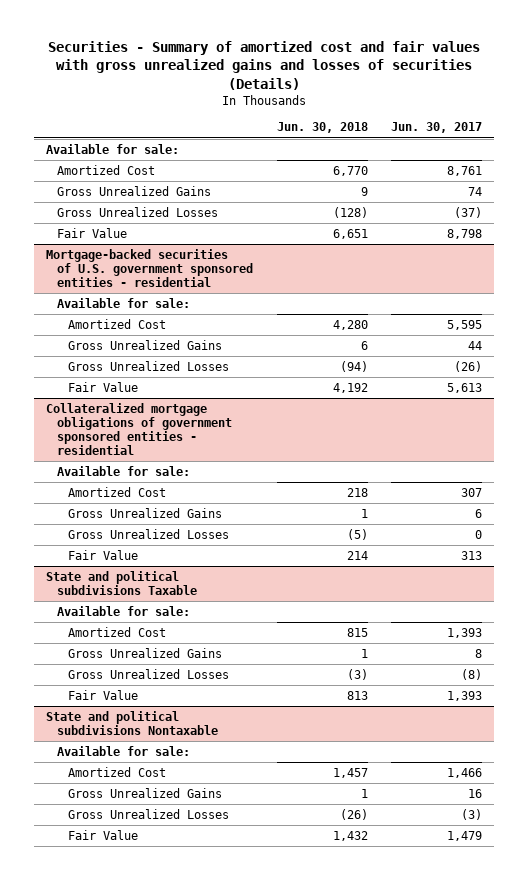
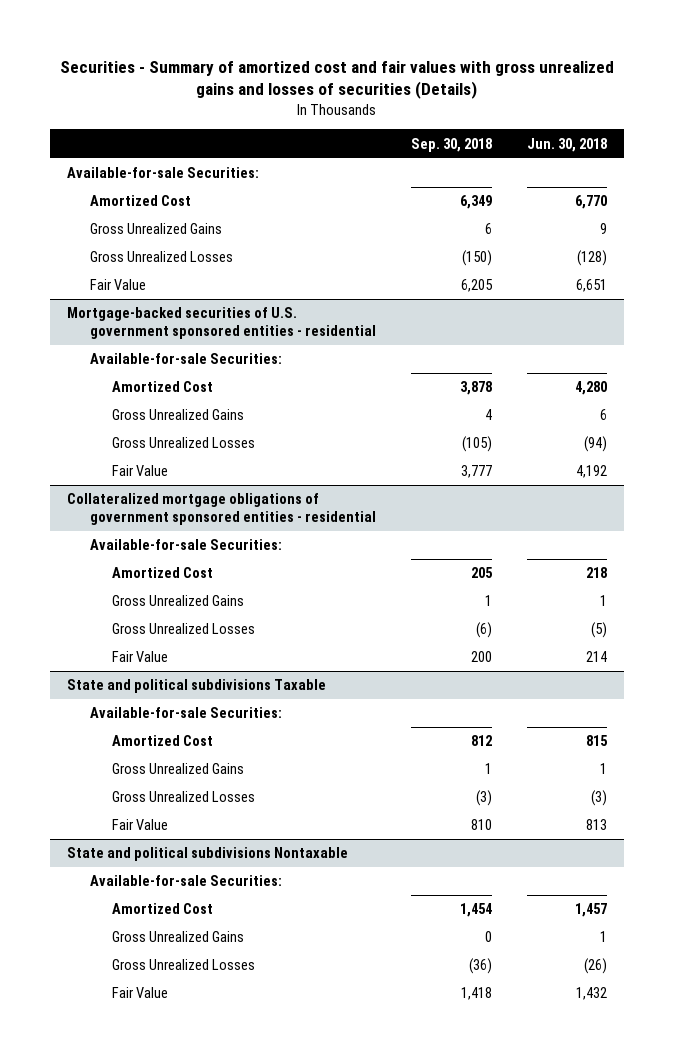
- | Jun. 30, 2018 | Jun. 30, 2017
+ | Sep. 30, 2018 | Jun. 30, 2018
- Available for sale:
+ Available-for-sale Securities:
@ Mortgage-backed securities of U.S. government sponsored entities - residential
- Available for sale:
+ Available-for-sale Securities:
@ Collateralized mortgage obligations of government sponsored entities - residential
- Available for sale:
+ Available-for-sale Securities:
@ State and political subdivisions Taxable
- Available for sale:
+ Available-for-sale Securities:
@ State and political subdivisions Nontaxable
- Available for sale:
+ Available-for-sale Securities:

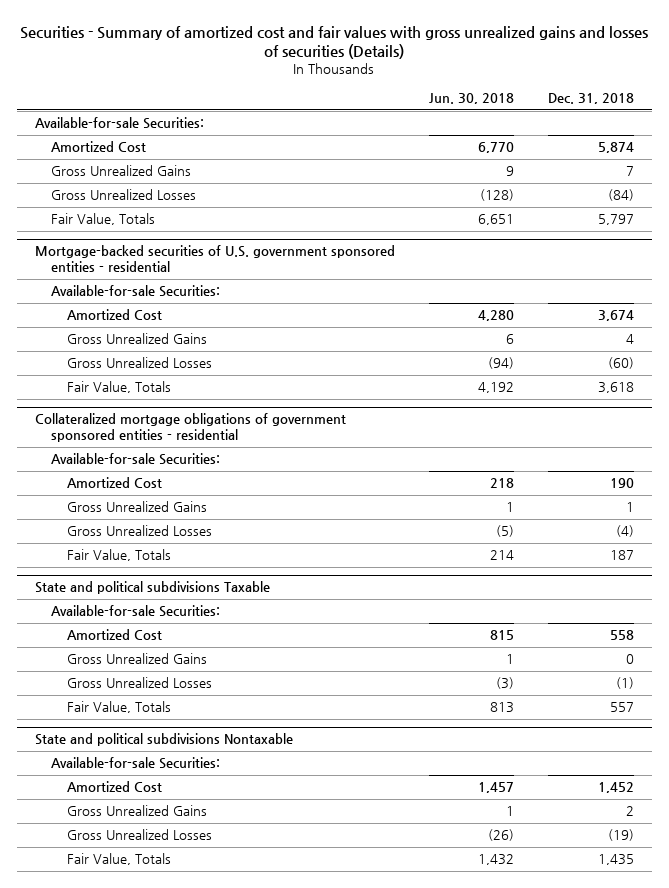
- | Sep. 30, 2018 | Jun. 30, 2018
+ | Jun. 30, 2018 | Dec. 31, 2018
- Fair Value | 6,205 | 6,651
+ Fair Value, Totals | 6,651 | 5,797
@ Mortgage-backed securities of U.S. government sponsored entities - residential
- Fair Value | 3,777 | 4,192
+ Fair Value, Totals | 4,192 | 3,618
@ Collateralized mortgage obligations of government sponsored entities - residential
- Fair Value | 200 | 214
+ Fair Value, Totals | 214 | 187
@ State and political subdivisions Taxable
- Fair Value | 810 | 813
+ Fair Value, Totals | 813 | 557
@ State and political subdivisions Nontaxable
- Fair Value | 1,418 | 1,432
+ Fair Value, Totals | 1,432 | 1,435

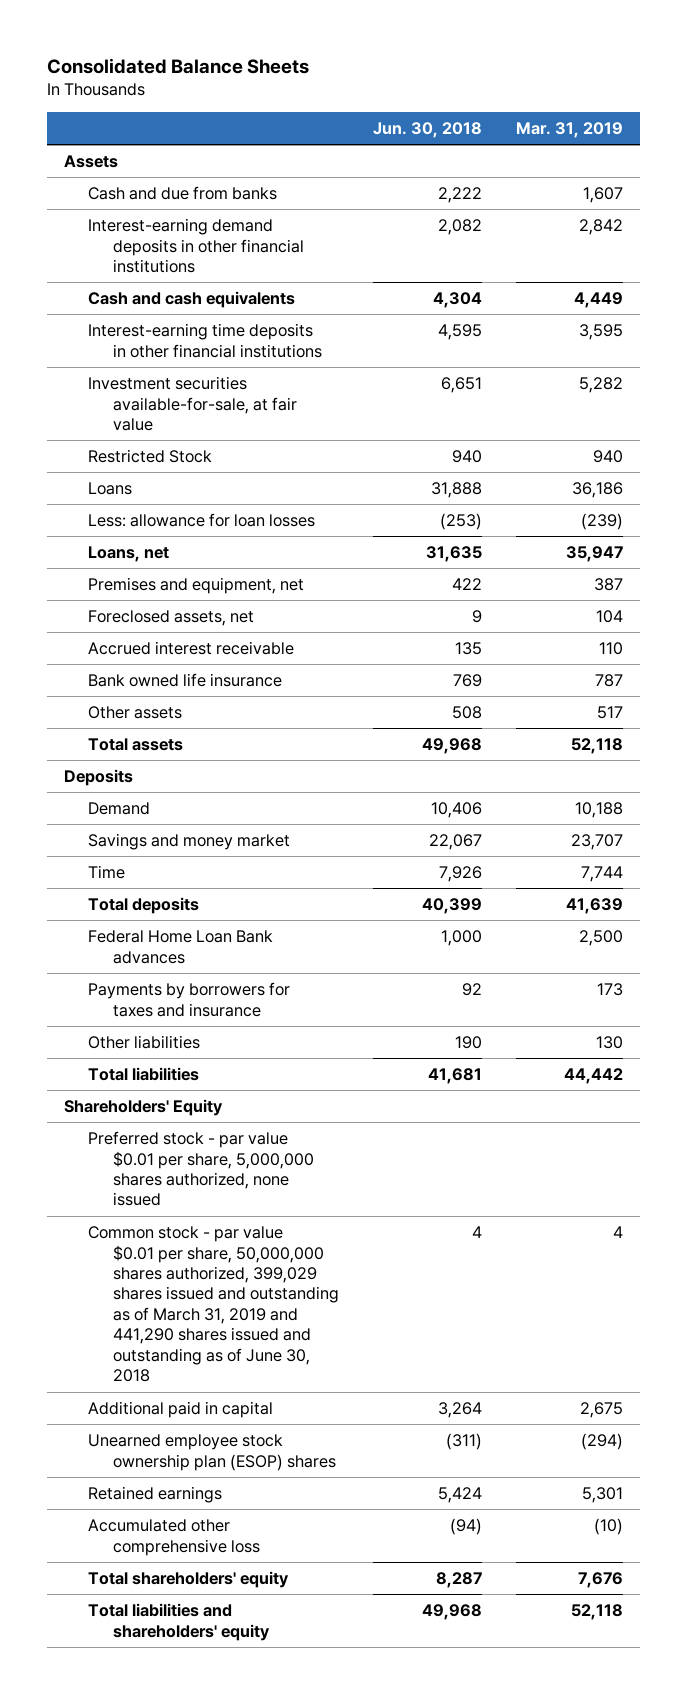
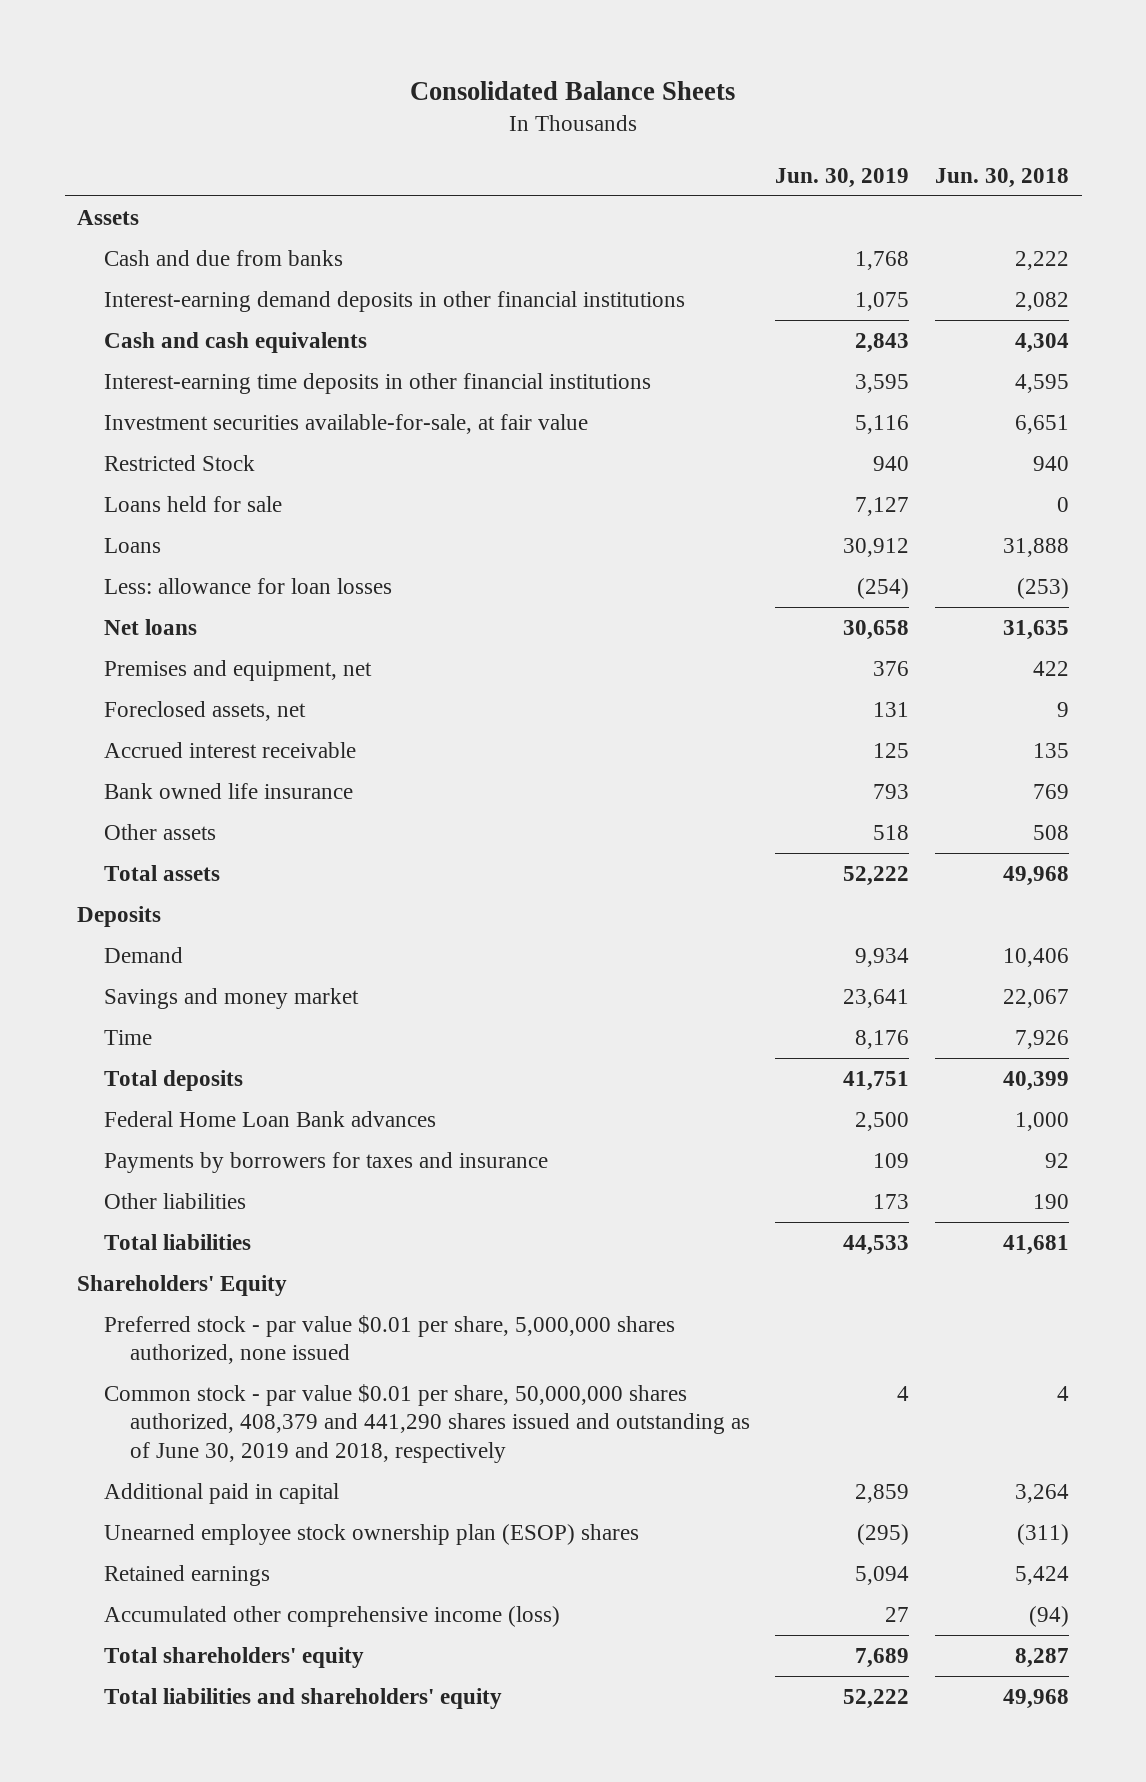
- | Jun. 30, 2018 | Mar. 31, 2019
+ | Jun. 30, 2019 | Jun. 30, 2018
+ Loans held for sale | 7,127 | 0
- Loans, net | 31,635 | 35,947
+ Net loans | 30,658 | 31,635
- Common stock - par value $0.01 per share, 50,000,000 shares authorized, 399,029 shares issued and outstanding as of March 31, 2019 and 441,290 shares issued and outstanding as of June 30, 2018 | 4 | 4
+ Common stock - par value $0.01 per share, 50,000,000 shares authorized, 408,379 and 441,290 shares issued and outstanding as of June 30, 2019 and 2018, respectively | 4 | 4
- Accumulated other comprehensive loss | (94) | (10)
+ Accumulated other comprehensive income (loss) | 27 | (94)

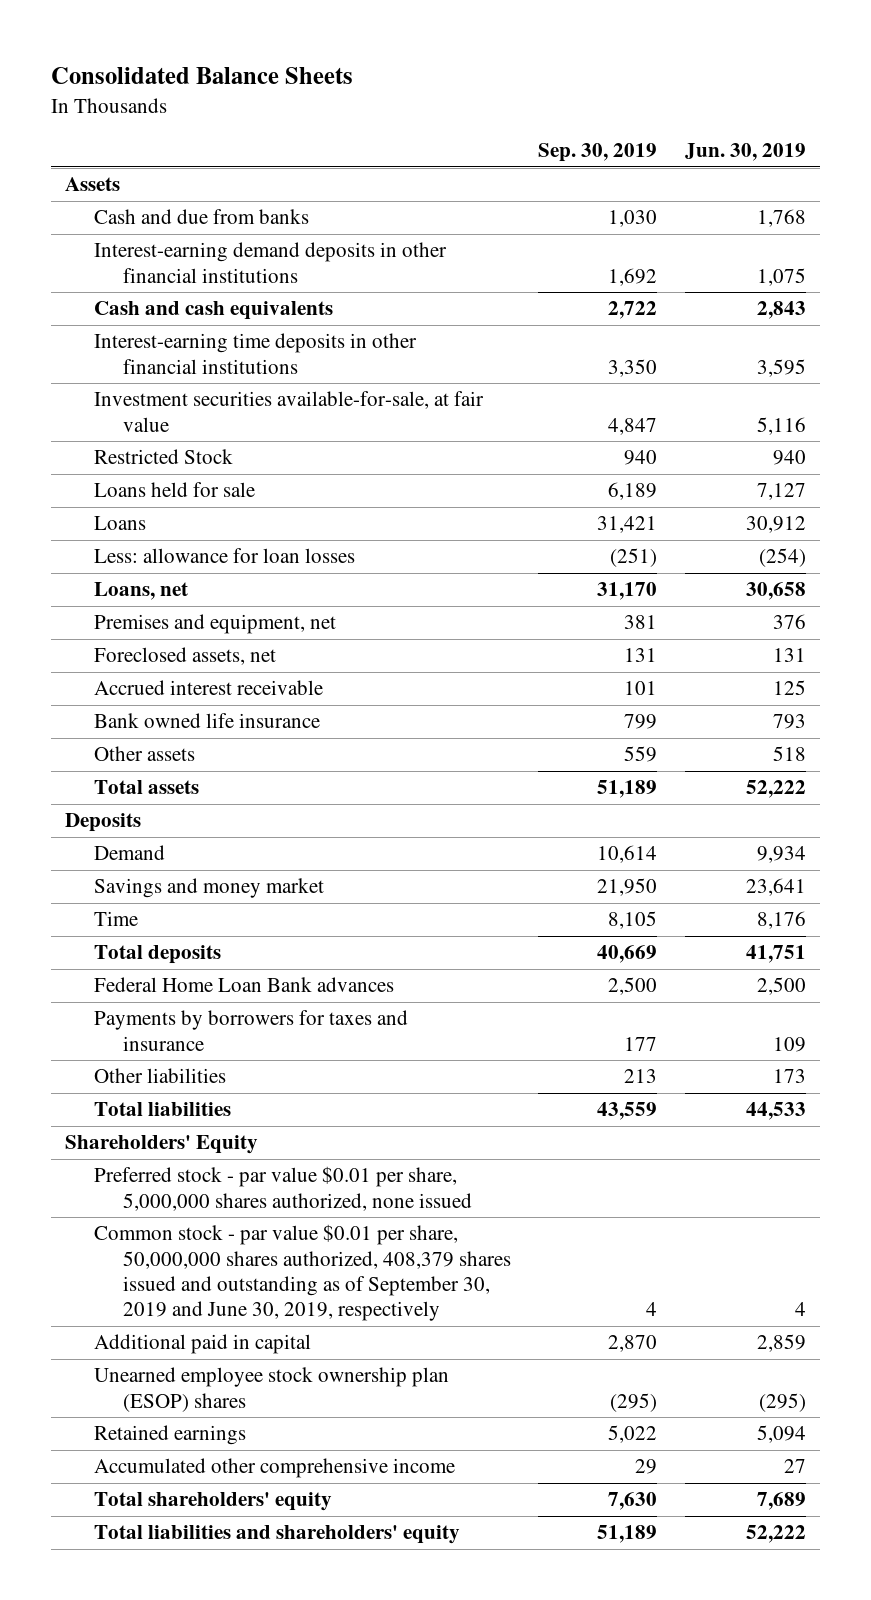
- | Jun. 30, 2019 | Jun. 30, 2018
+ | Sep. 30, 2019 | Jun. 30, 2019
- Net loans | 30,658 | 31,635
+ Loans, net | 31,170 | 30,658
- Common stock - par value $0.01 per share, 50,000,000 shares authorized, 408,379 and 441,290 shares issued and outstanding as of June 30, 2019 and 2018, respectively | 4 | 4
+ Common stock - par value $0.01 per share, 50,000,000 shares authorized, 408,379 shares issued and outstanding as of September 30, 2019 and June 30, 2019, respectively | 4 | 4
- Accumulated other comprehensive income (loss) | 27 | (94)
+ Accumulated other comprehensive income | 29 | 27

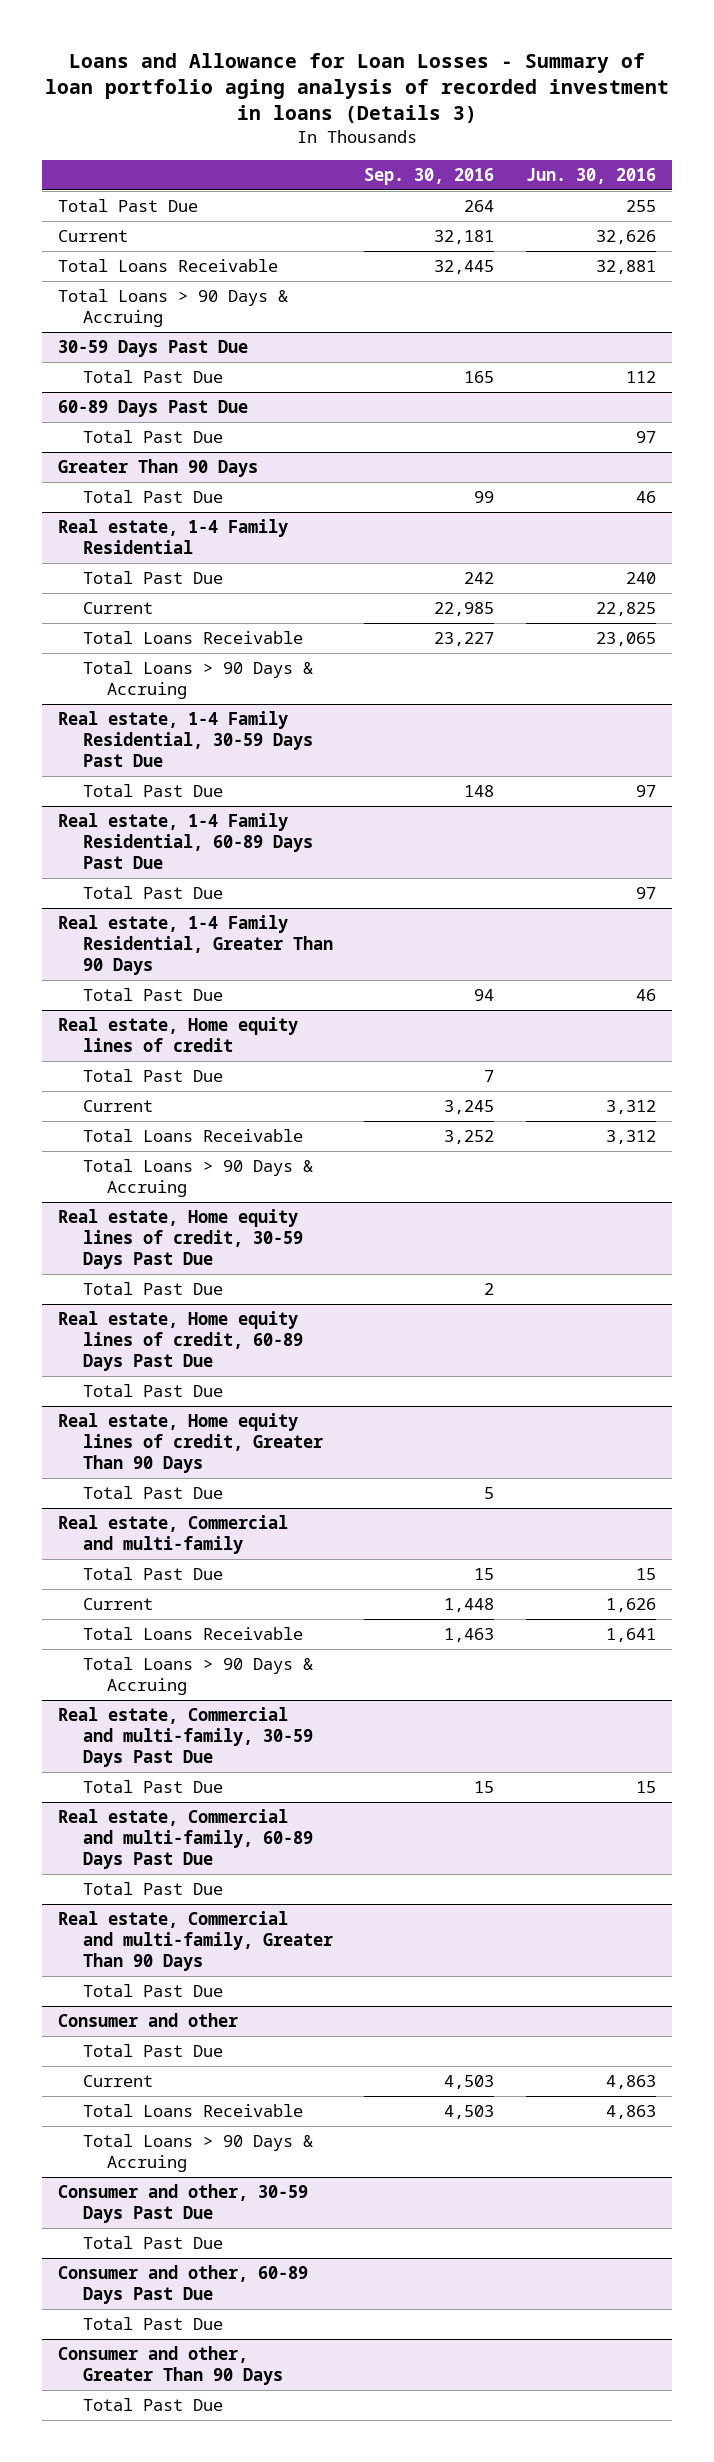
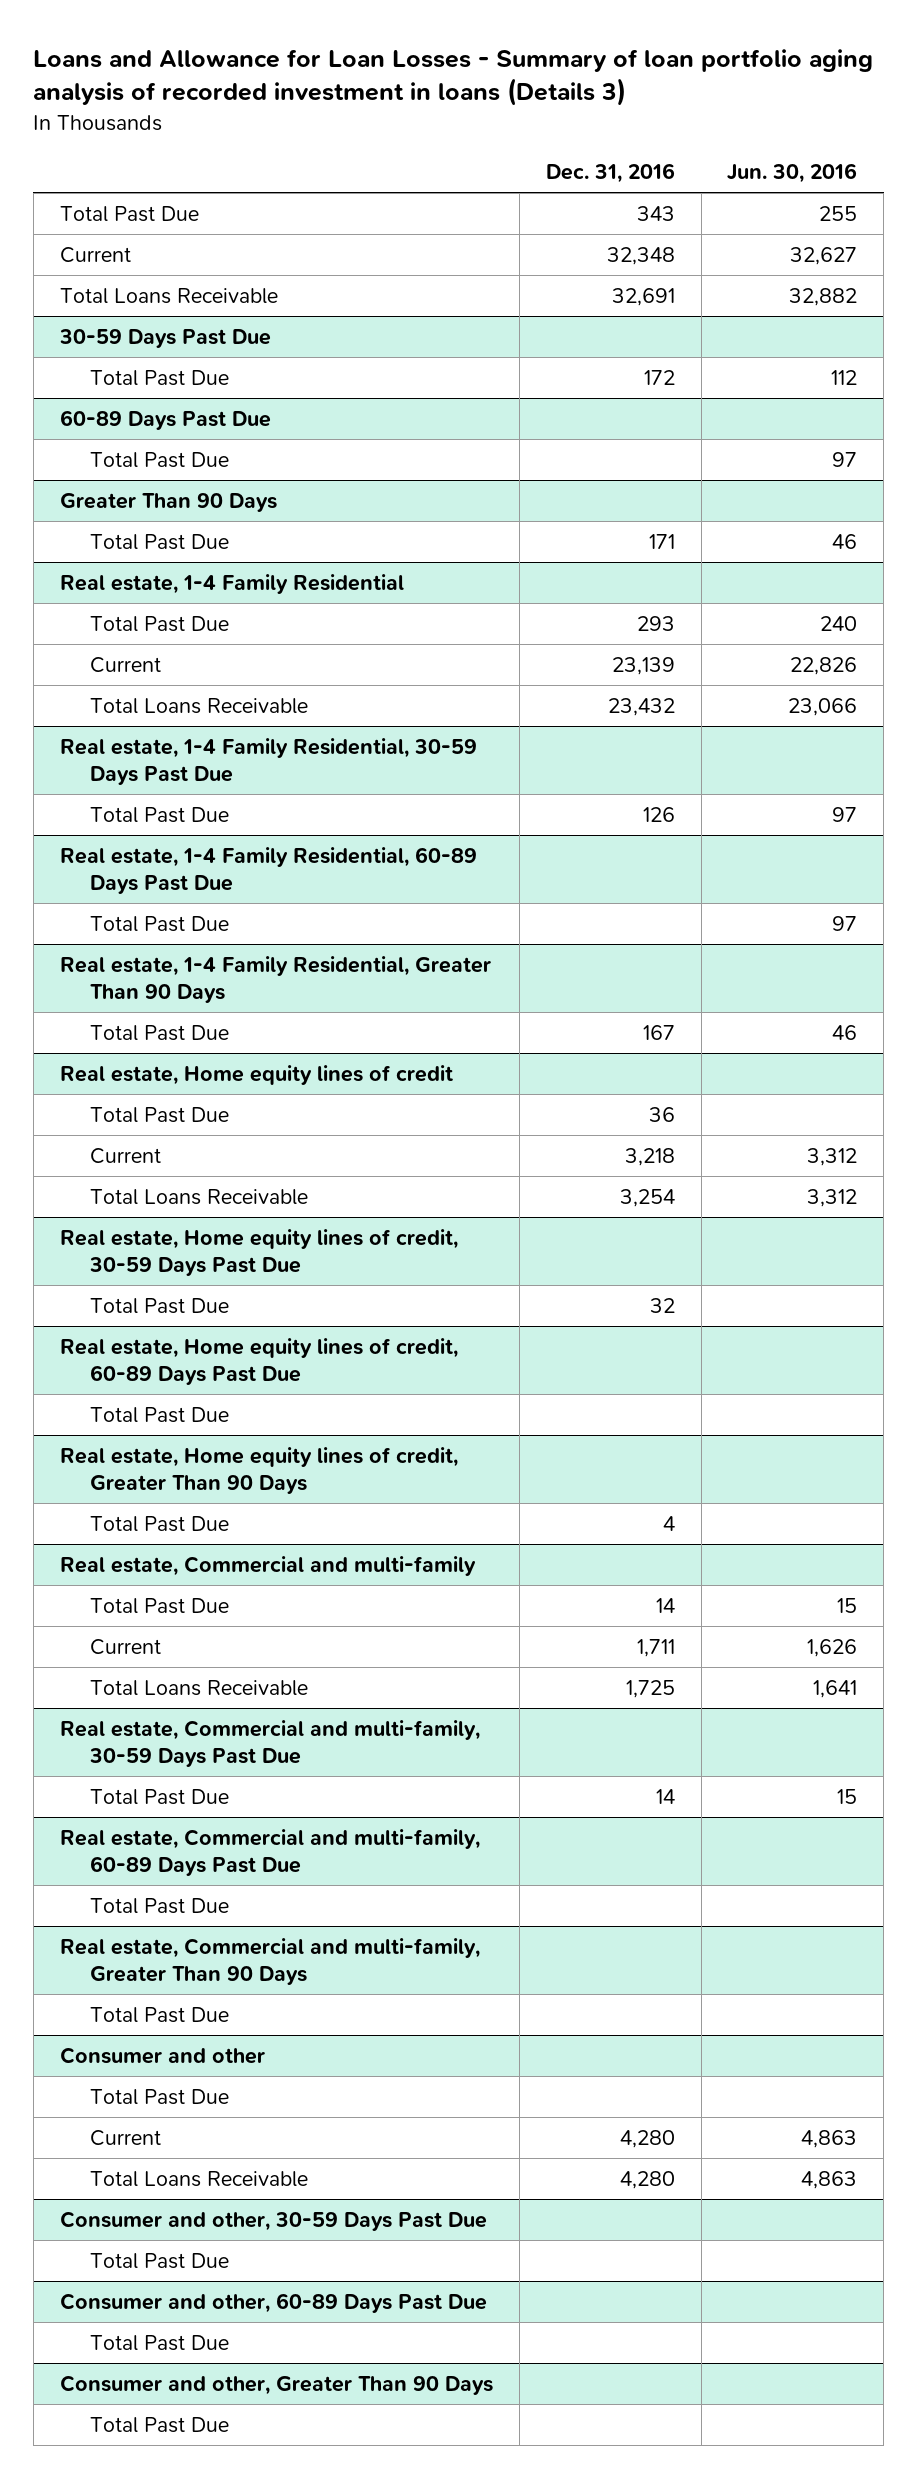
- | Sep. 30, 2016 | Jun. 30, 2016
+ | Dec. 31, 2016 | Jun. 30, 2016
- Current | 32,181 | 32,626
- Total Loans Receivable | 32,445 | 32,881
- Total Loans > 90 Days & Accruing
+ Current | 32,348 | 32,627
+ Total Loans Receivable | 32,691 | 32,882
@ Real estate, 1-4 Family Residential
- Current | 22,985 | 22,825
- Total Loans Receivable | 23,227 | 23,065
- Total Loans > 90 Days & Accruing
+ Current | 23,139 | 22,826
+ Total Loans Receivable | 23,432 | 23,066
@ Real estate, Home equity lines of credit
- Total Loans > 90 Days & Accruing
@ Real estate, Commercial and multi-family
- Total Loans > 90 Days & Accruing
@ Consumer and other
- Total Loans > 90 Days & Accruing

